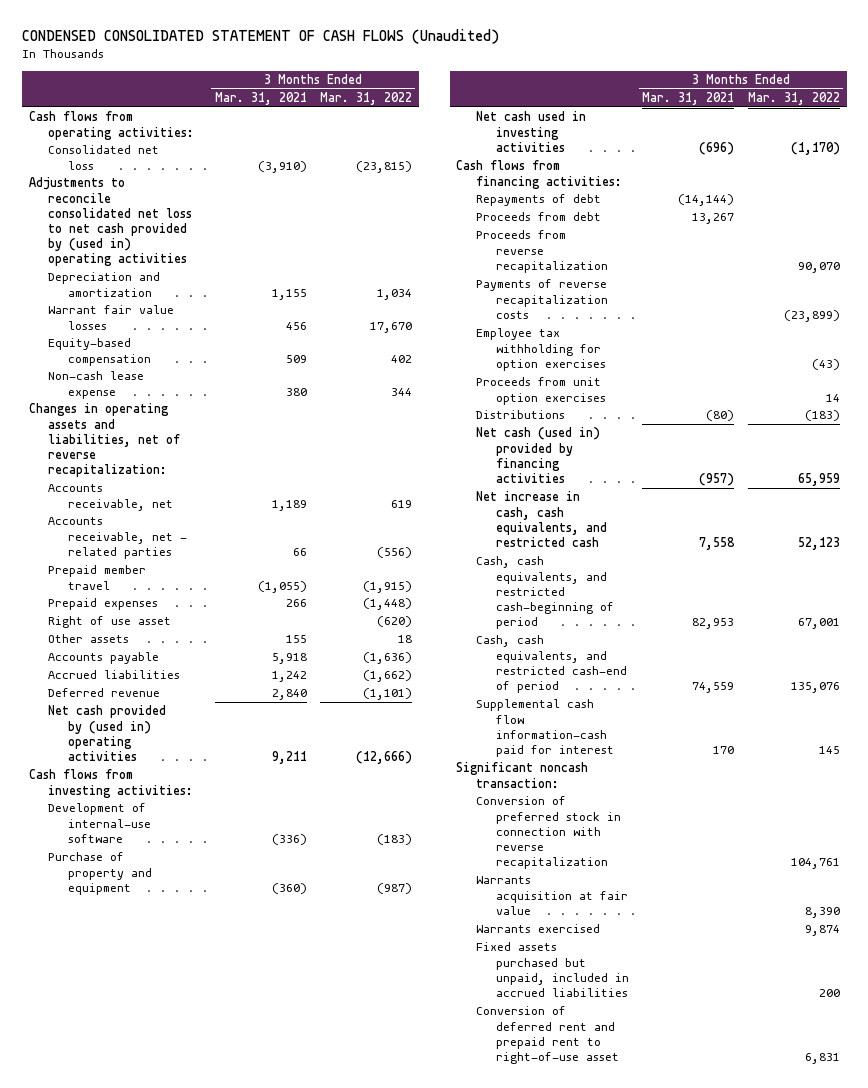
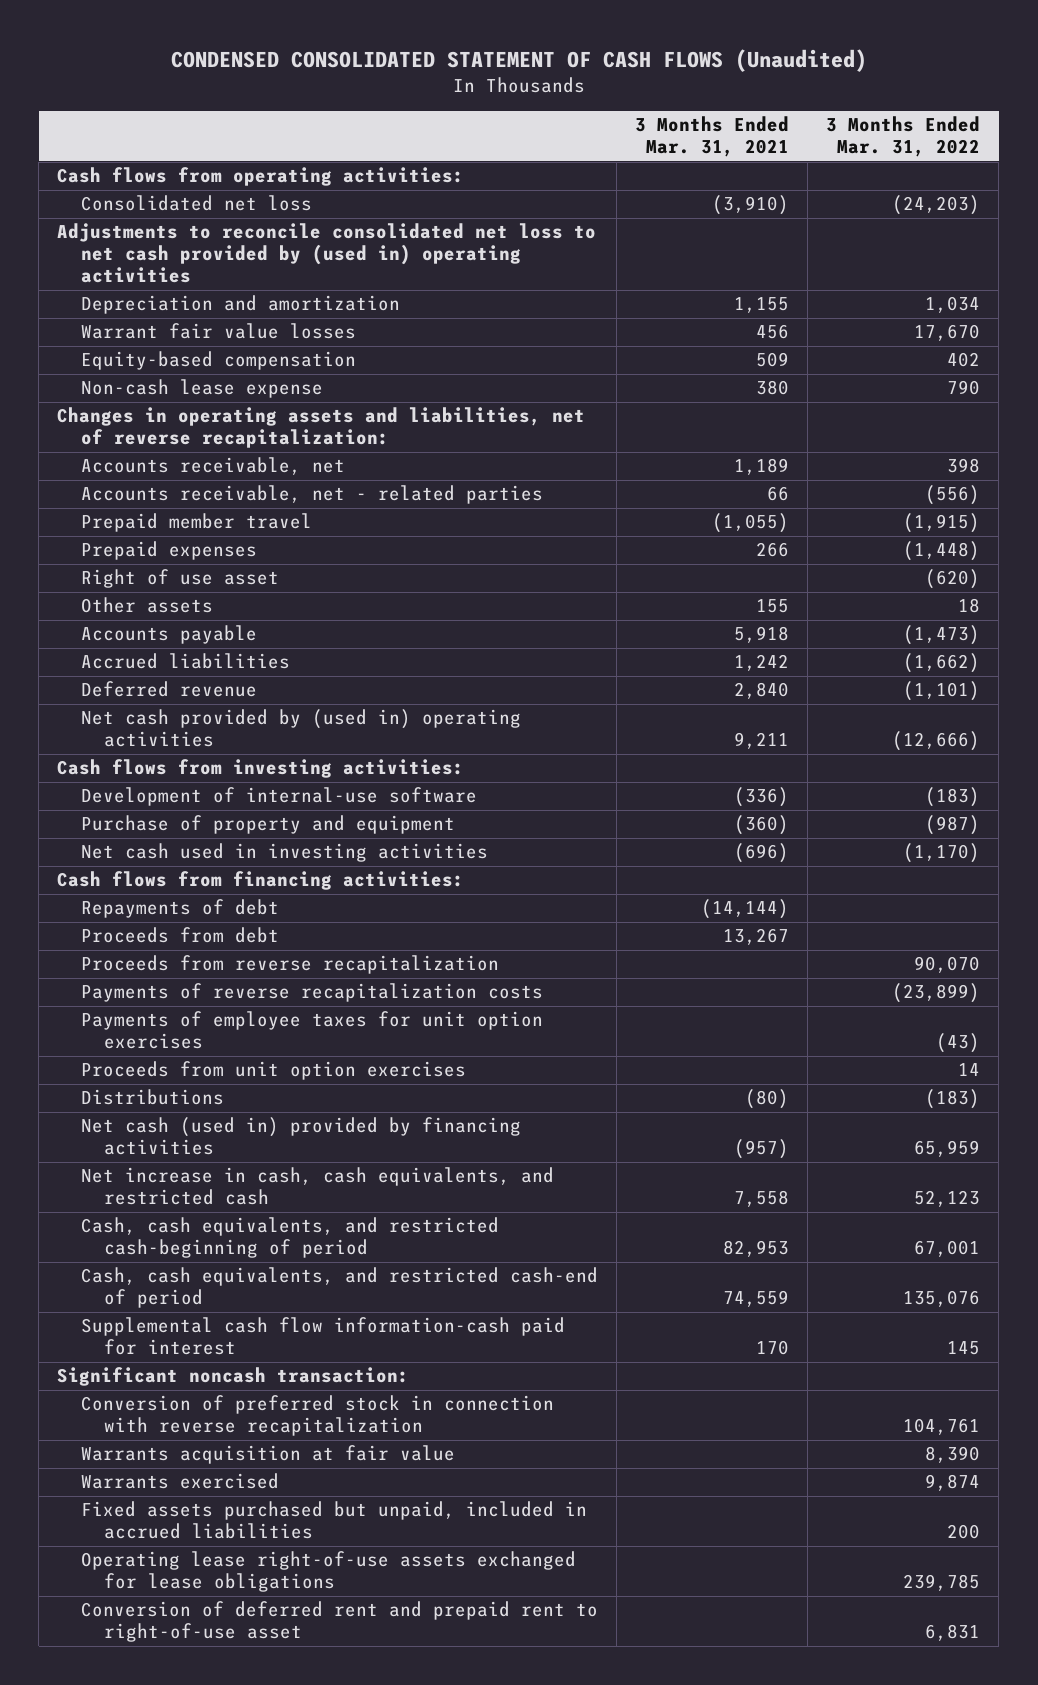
- Consolidated net loss | (3,910) | (23,815)
+ Consolidated net loss | (3,910) | (24,203)
- Non-cash lease expense | 380 | 344
+ Non-cash lease expense | 380 | 790
- Accounts receivable, net | 1,189 | 619
+ Accounts receivable, net | 1,189 | 398
- Accounts payable | 5,918 | (1,636)
+ Accounts payable | 5,918 | (1,473)
- Employee tax withholding for option exercises | | (43)
+ Payments of employee taxes for unit option exercises | | (43)
+ Operating lease right-of-use assets exchanged for lease obligations | | 239,785

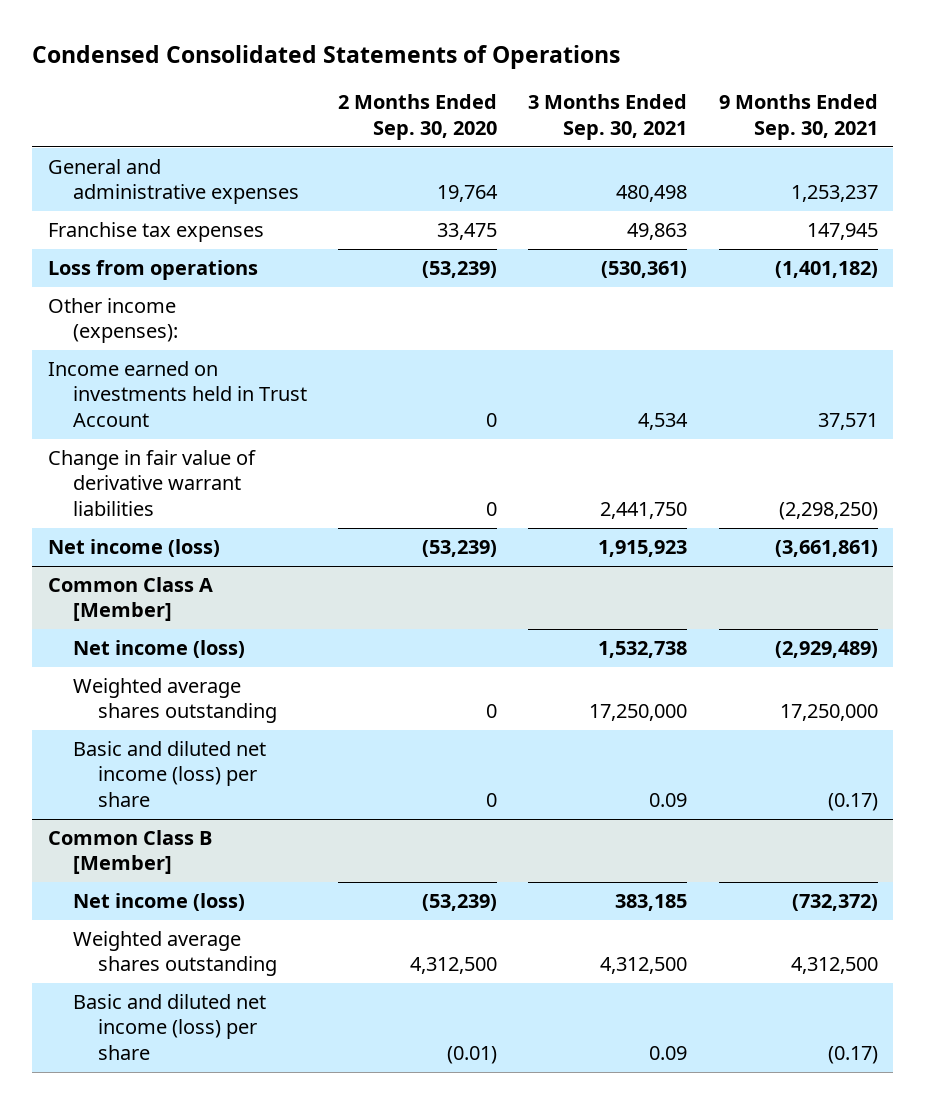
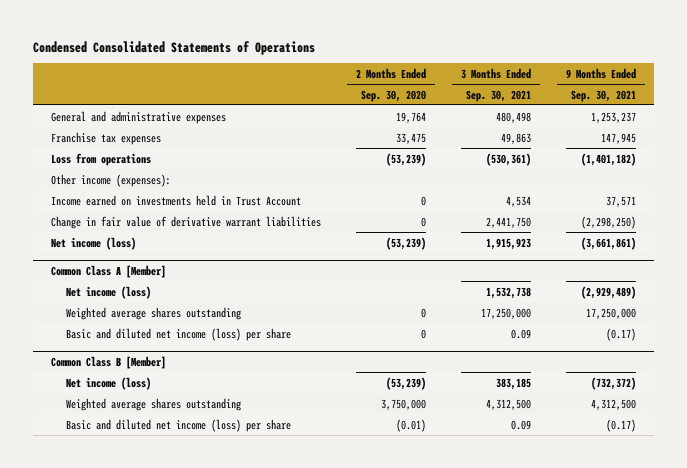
@ Common Class B [Member]
- Weighted average shares outstanding | 4,312,500 | 4,312,500 | 4,312,500
+ Weighted average shares outstanding | 3,750,000 | 4,312,500 | 4,312,500

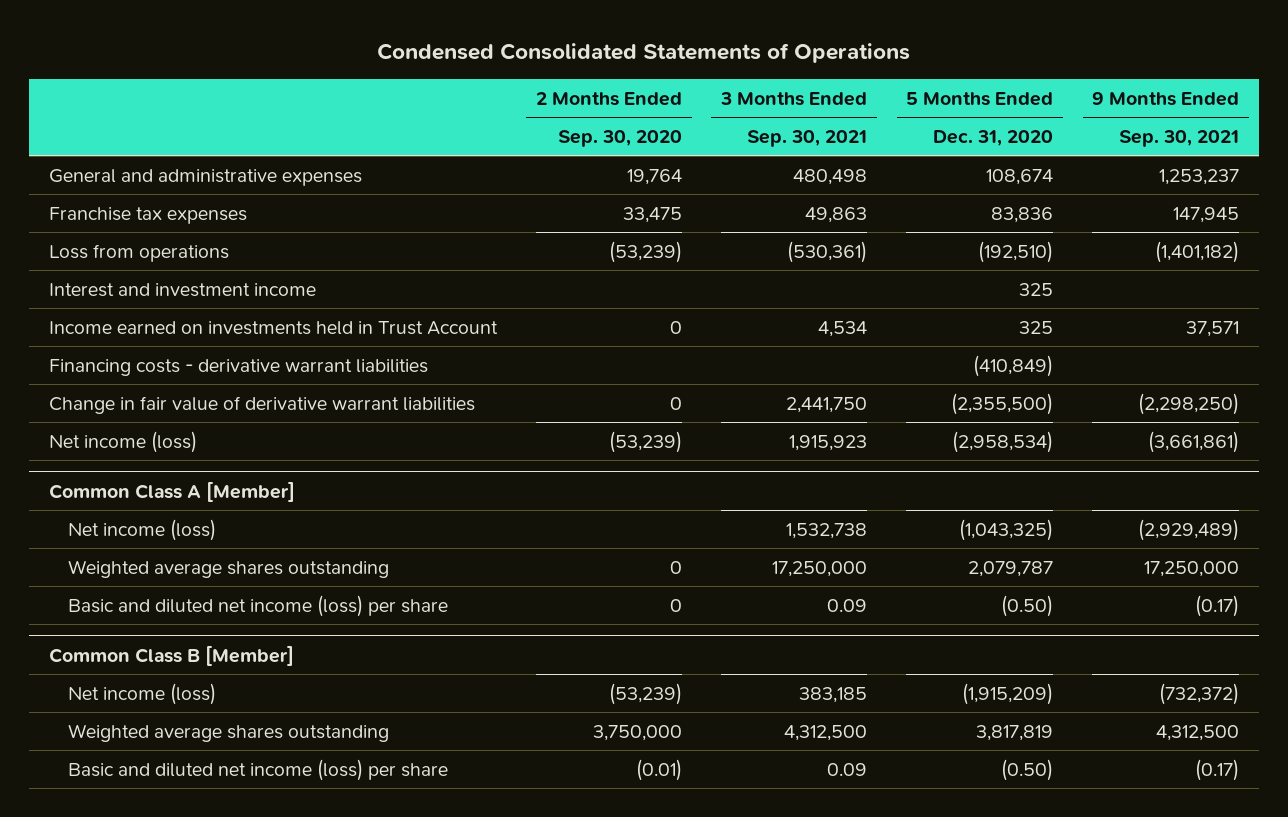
- | 2 Months Ended Sep. 30, 2020 | 3 Months Ended Sep. 30, 2021 | 9 Months Ended Sep. 30, 2021
+ | 2 Months Ended Sep. 30, 2020 | 3 Months Ended Sep. 30, 2021 | 5 Months Ended Dec. 31, 2020 | 9 Months Ended Sep. 30, 2021
- Other income (expenses):
+ Interest and investment income | | | 325 |
+ Financing costs - derivative warrant liabilities | | | (410,849) |

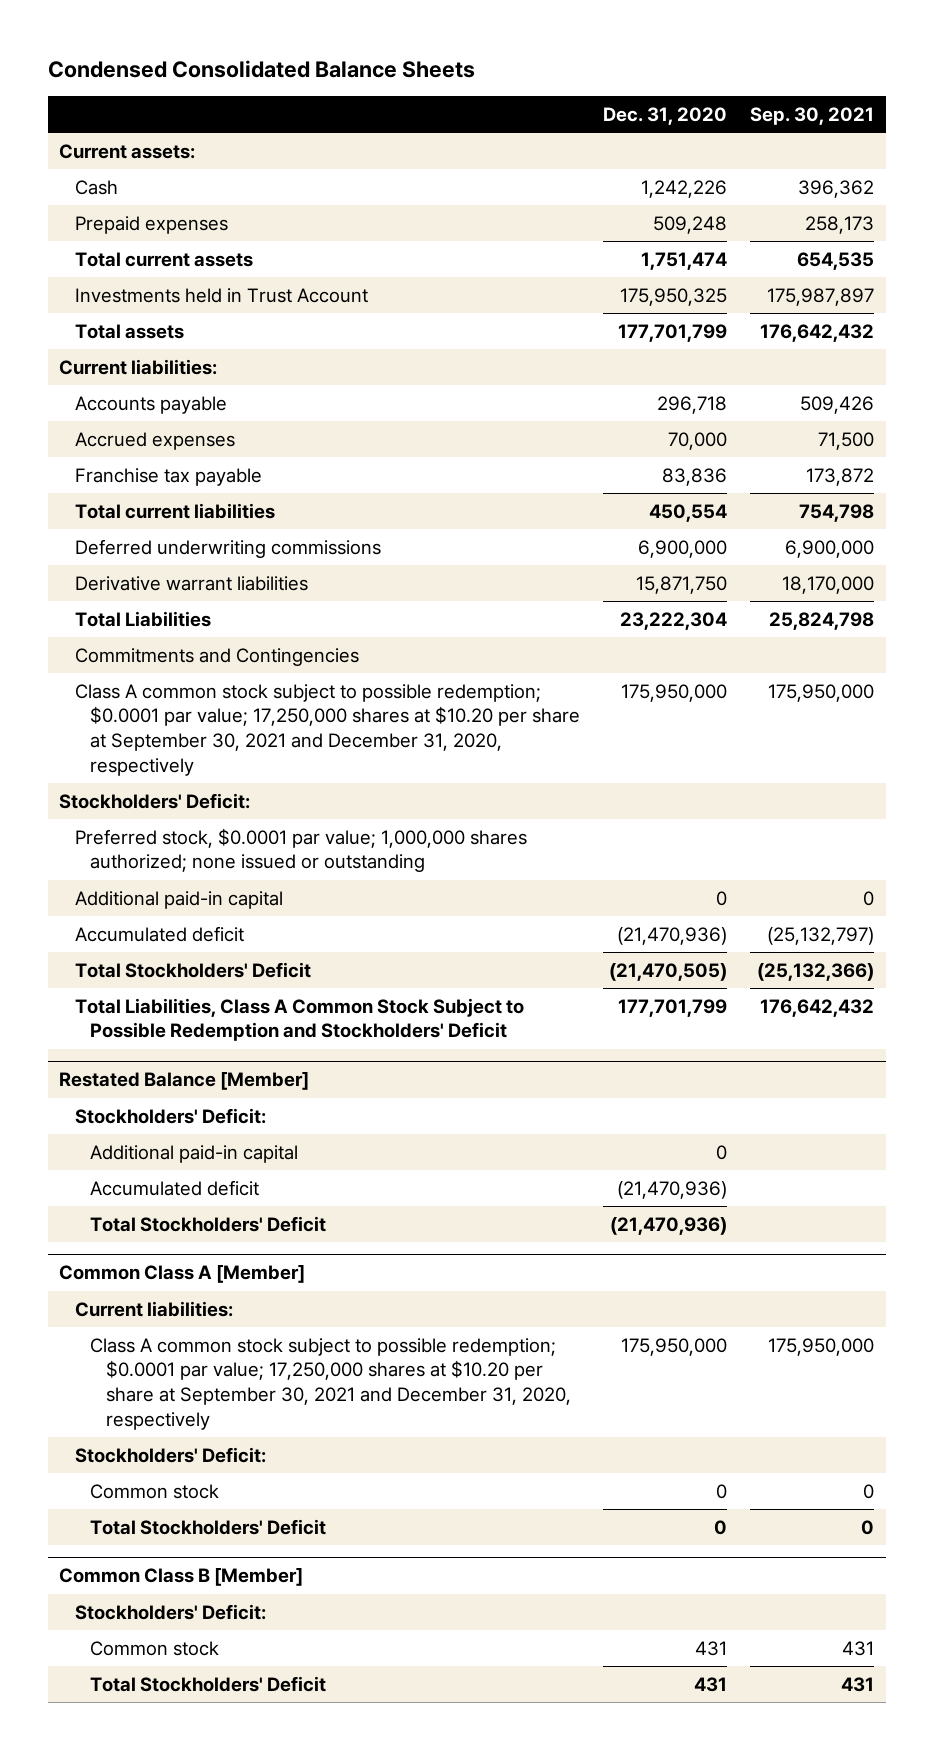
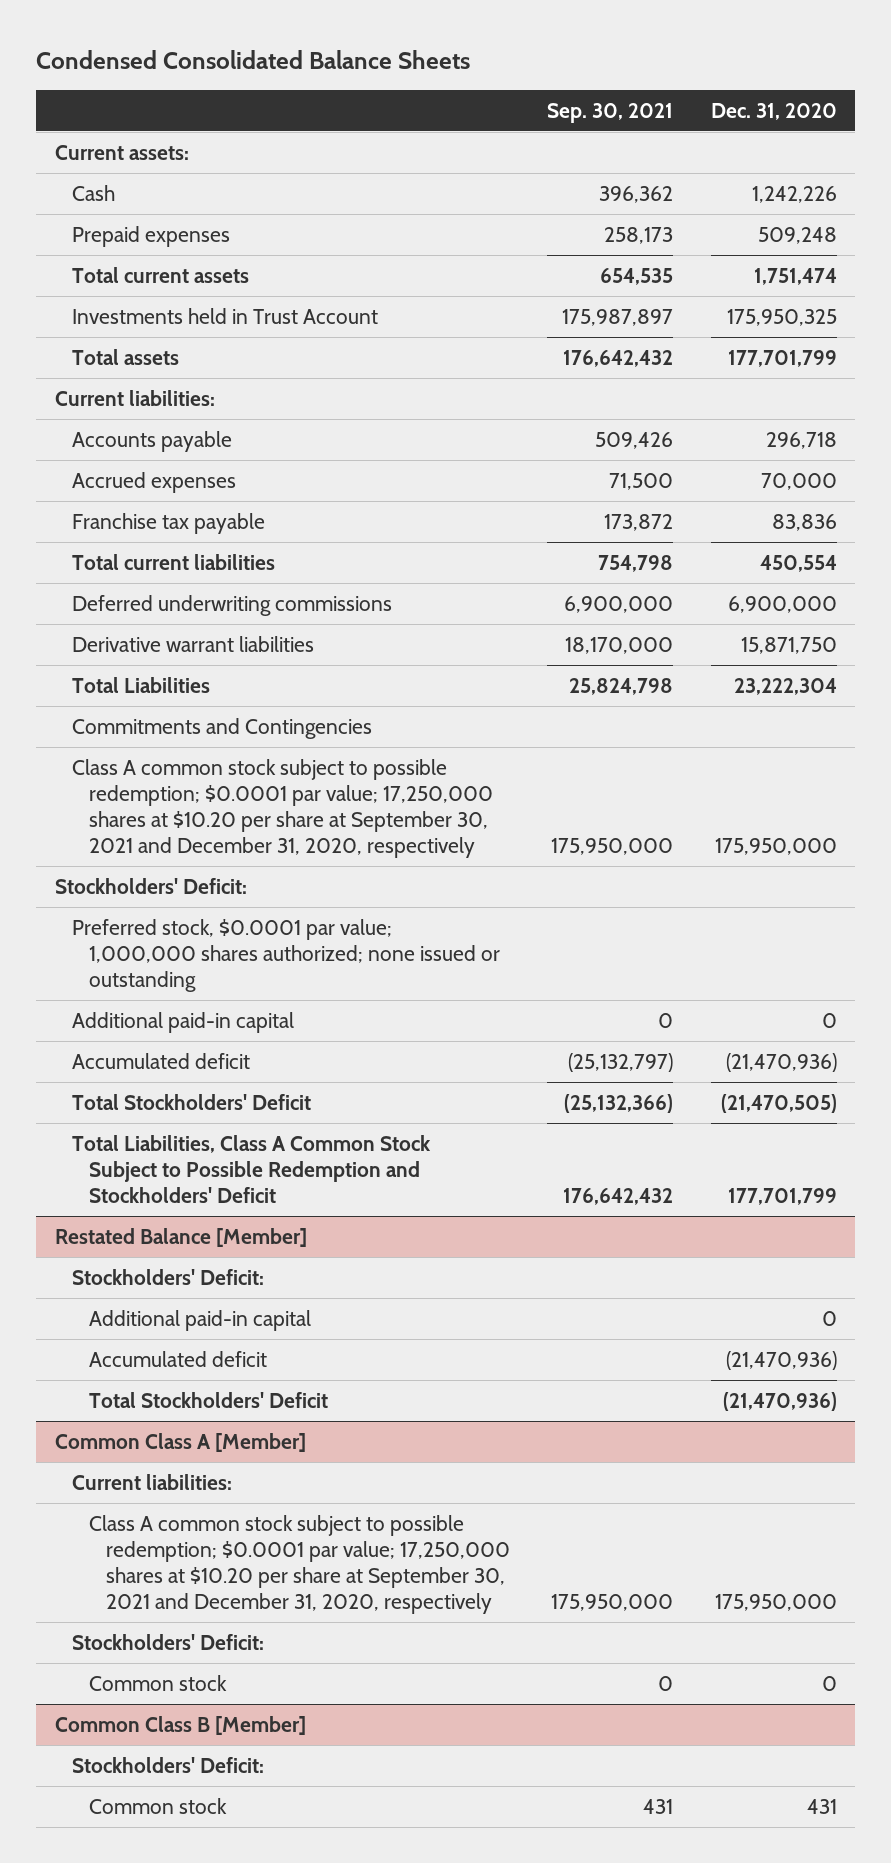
- | Dec. 31, 2020 | Sep. 30, 2021
+ | Sep. 30, 2021 | Dec. 31, 2020
@ Common Class A [Member]
- Total Stockholders' Deficit | 0 | 0
@ Common Class B [Member]
- Total Stockholders' Deficit | 431 | 431

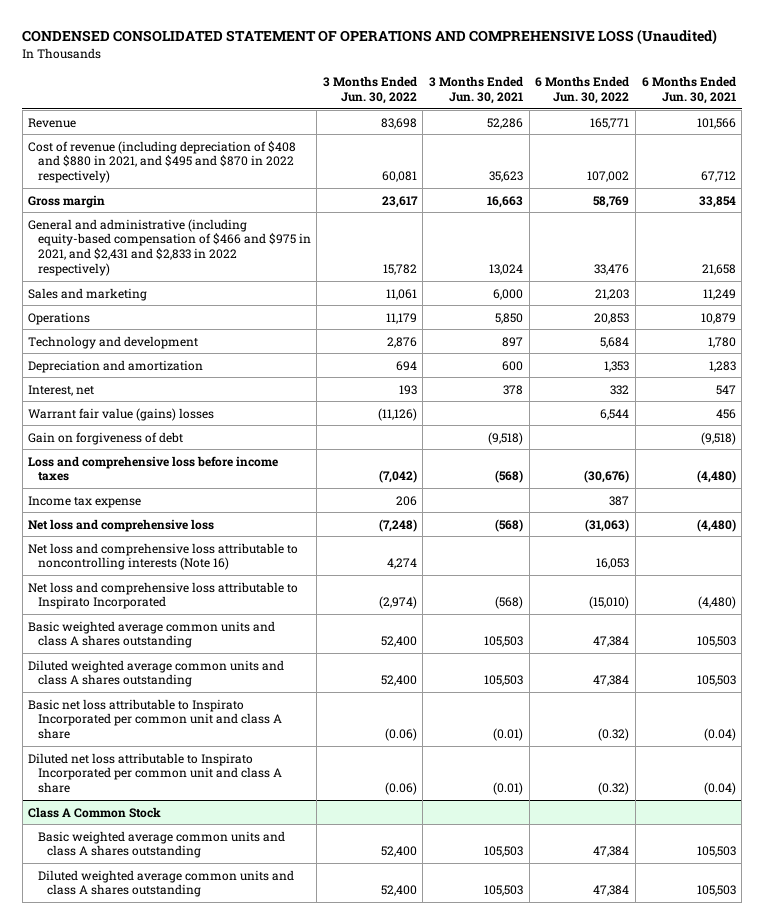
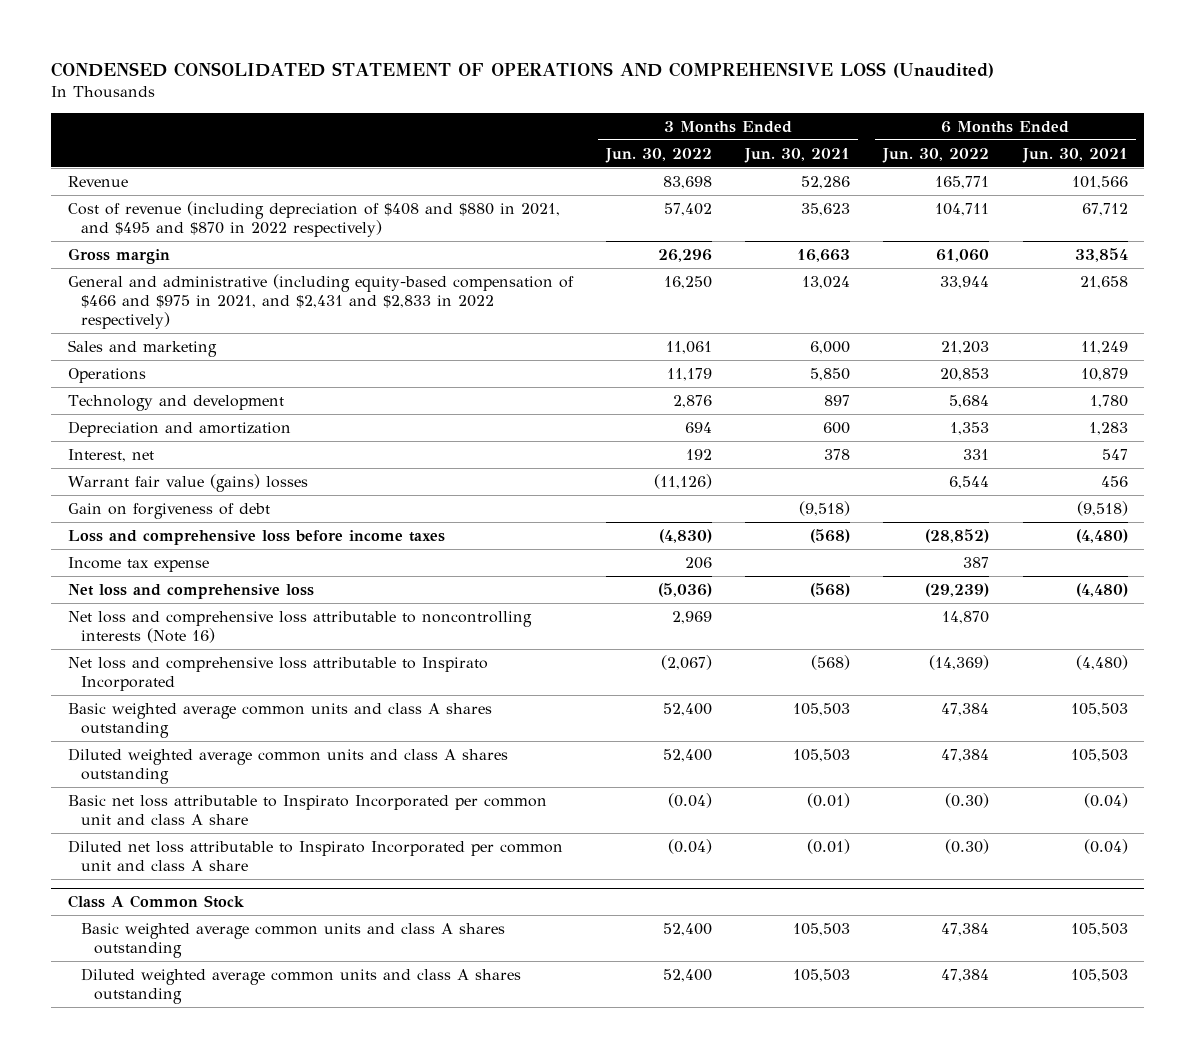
- Cost of revenue (including depreciation of $408 and $880 in 2021, and $495 and $870 in 2022 respectively) | 60,081 | 35,623 | 107,002 | 67,712
- Gross margin | 23,617 | 16,663 | 58,769 | 33,854
- General and administrative (including equity-based compensation of $466 and $975 in 2021, and $2,431 and $2,833 in 2022 respectively) | 15,782 | 13,024 | 33,476 | 21,658
+ Cost of revenue (including depreciation of $408 and $880 in 2021, and $495 and $870 in 2022 respectively) | 57,402 | 35,623 | 104,711 | 67,712
+ Gross margin | 26,296 | 16,663 | 61,060 | 33,854
+ General and administrative (including equity-based compensation of $466 and $975 in 2021, and $2,431 and $2,833 in 2022 respectively) | 16,250 | 13,024 | 33,944 | 21,658
- Interest, net | 193 | 378 | 332 | 547
+ Interest, net | 192 | 378 | 331 | 547
- Loss and comprehensive loss before income taxes | (7,042) | (568) | (30,676) | (4,480)
+ Loss and comprehensive loss before income taxes | (4,830) | (568) | (28,852) | (4,480)
- Net loss and comprehensive loss | (7,248) | (568) | (31,063) | (4,480)
- Net loss and comprehensive loss attributable to noncontrolling interests (Note 16) | 4,274 | | 16,053 |
- Net loss and comprehensive loss attributable to Inspirato Incorporated | (2,974) | (568) | (15,010) | (4,480)
+ Net loss and comprehensive loss | (5,036) | (568) | (29,239) | (4,480)
+ Net loss and comprehensive loss attributable to noncontrolling interests (Note 16) | 2,969 | | 14,870 |
+ Net loss and comprehensive loss attributable to Inspirato Incorporated | (2,067) | (568) | (14,369) | (4,480)
- Basic net loss attributable to Inspirato Incorporated per common unit and class A share | (0.06) | (0.01) | (0.32) | (0.04)
- Diluted net loss attributable to Inspirato Incorporated per common unit and class A share | (0.06) | (0.01) | (0.32) | (0.04)
+ Basic net loss attributable to Inspirato Incorporated per common unit and class A share | (0.04) | (0.01) | (0.30) | (0.04)
+ Diluted net loss attributable to Inspirato Incorporated per common unit and class A share | (0.04) | (0.01) | (0.30) | (0.04)

